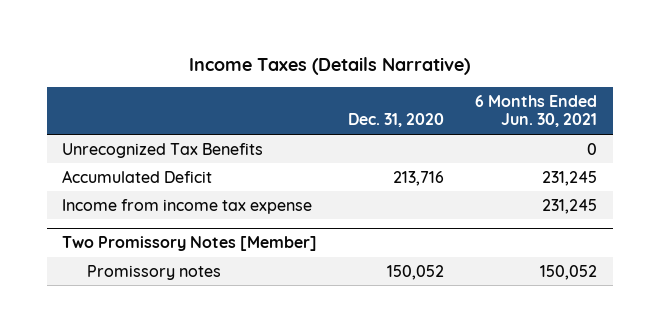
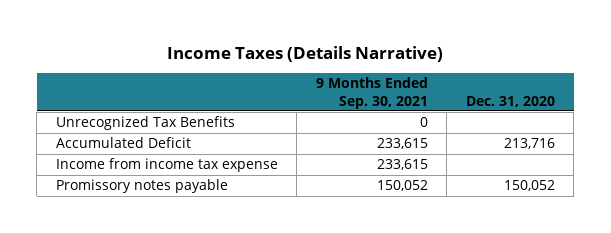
- | Dec. 31, 2020 | 6 Months Ended Jun. 30, 2021
+ | 9 Months Ended Sep. 30, 2021 | Dec. 31, 2020
- Two Promissory Notes [Member]
- Promissory notes | 150,052 | 150,052
+ Promissory notes payable | 150,052 | 150,052

